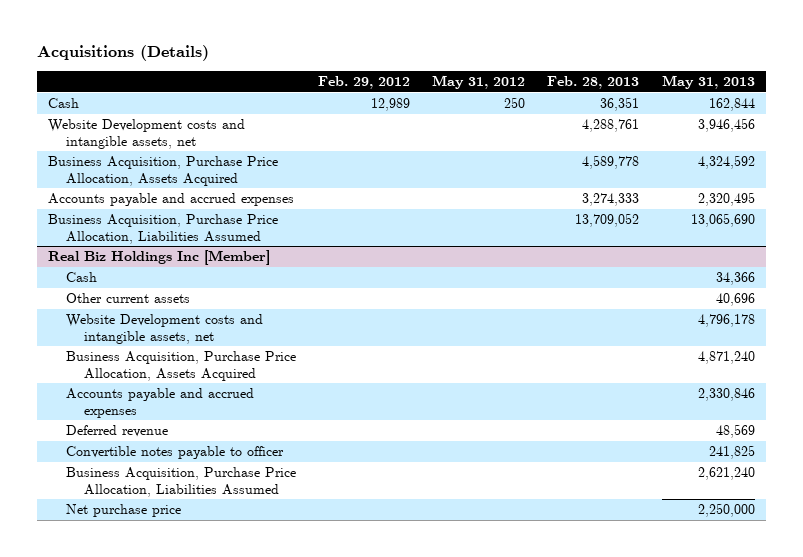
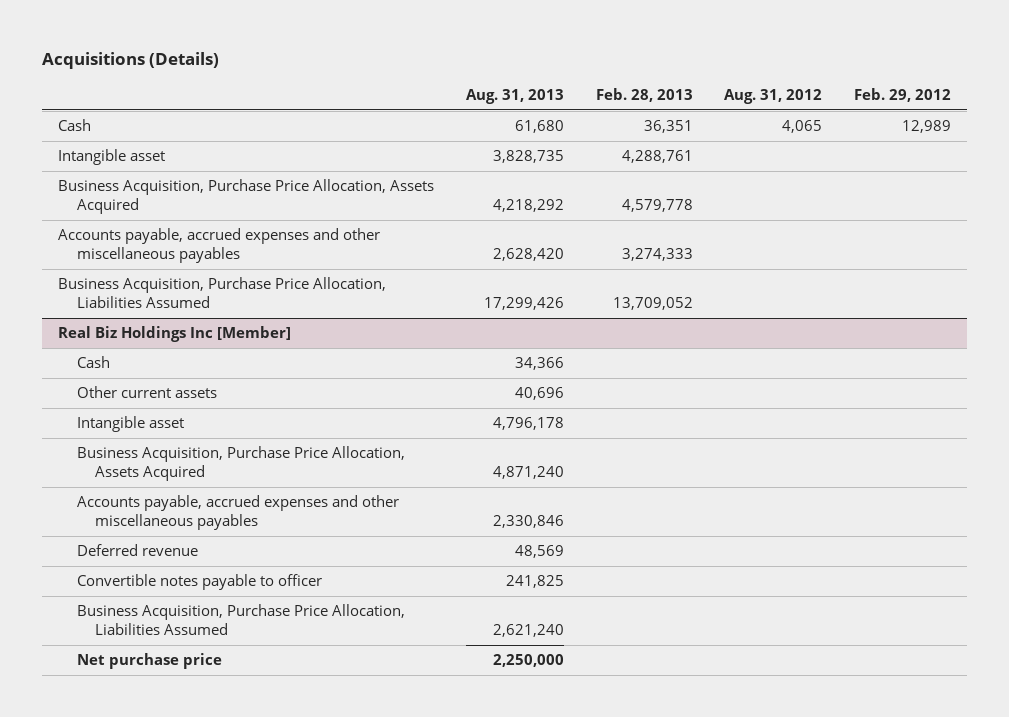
- | Feb. 29, 2012 | May 31, 2012 | Feb. 28, 2013 | May 31, 2013
+ | Aug. 31, 2013 | Feb. 28, 2013 | Aug. 31, 2012 | Feb. 29, 2012
- Website Development costs and intangible assets, net | | | 4,288,761 | 3,946,456
- Business Acquisition, Purchase Price Allocation, Assets Acquired | | | 4,589,778 | 4,324,592
- Accounts payable and accrued expenses | | | 3,274,333 | 2,320,495
+ Intangible asset | 3,828,735 | 4,288,761 | |
+ Business Acquisition, Purchase Price Allocation, Assets Acquired | 4,218,292 | 4,579,778 | |
+ Accounts payable, accrued expenses and other miscellaneous payables | 2,628,420 | 3,274,333 | |
@ Real Biz Holdings Inc [Member]
- Website Development costs and intangible assets, net | | | | 4,796,178
+ Intangible asset | 4,796,178 | | |
- Accounts payable and accrued expenses | | | | 2,330,846
+ Accounts payable, accrued expenses and other miscellaneous payables | 2,330,846 | | |

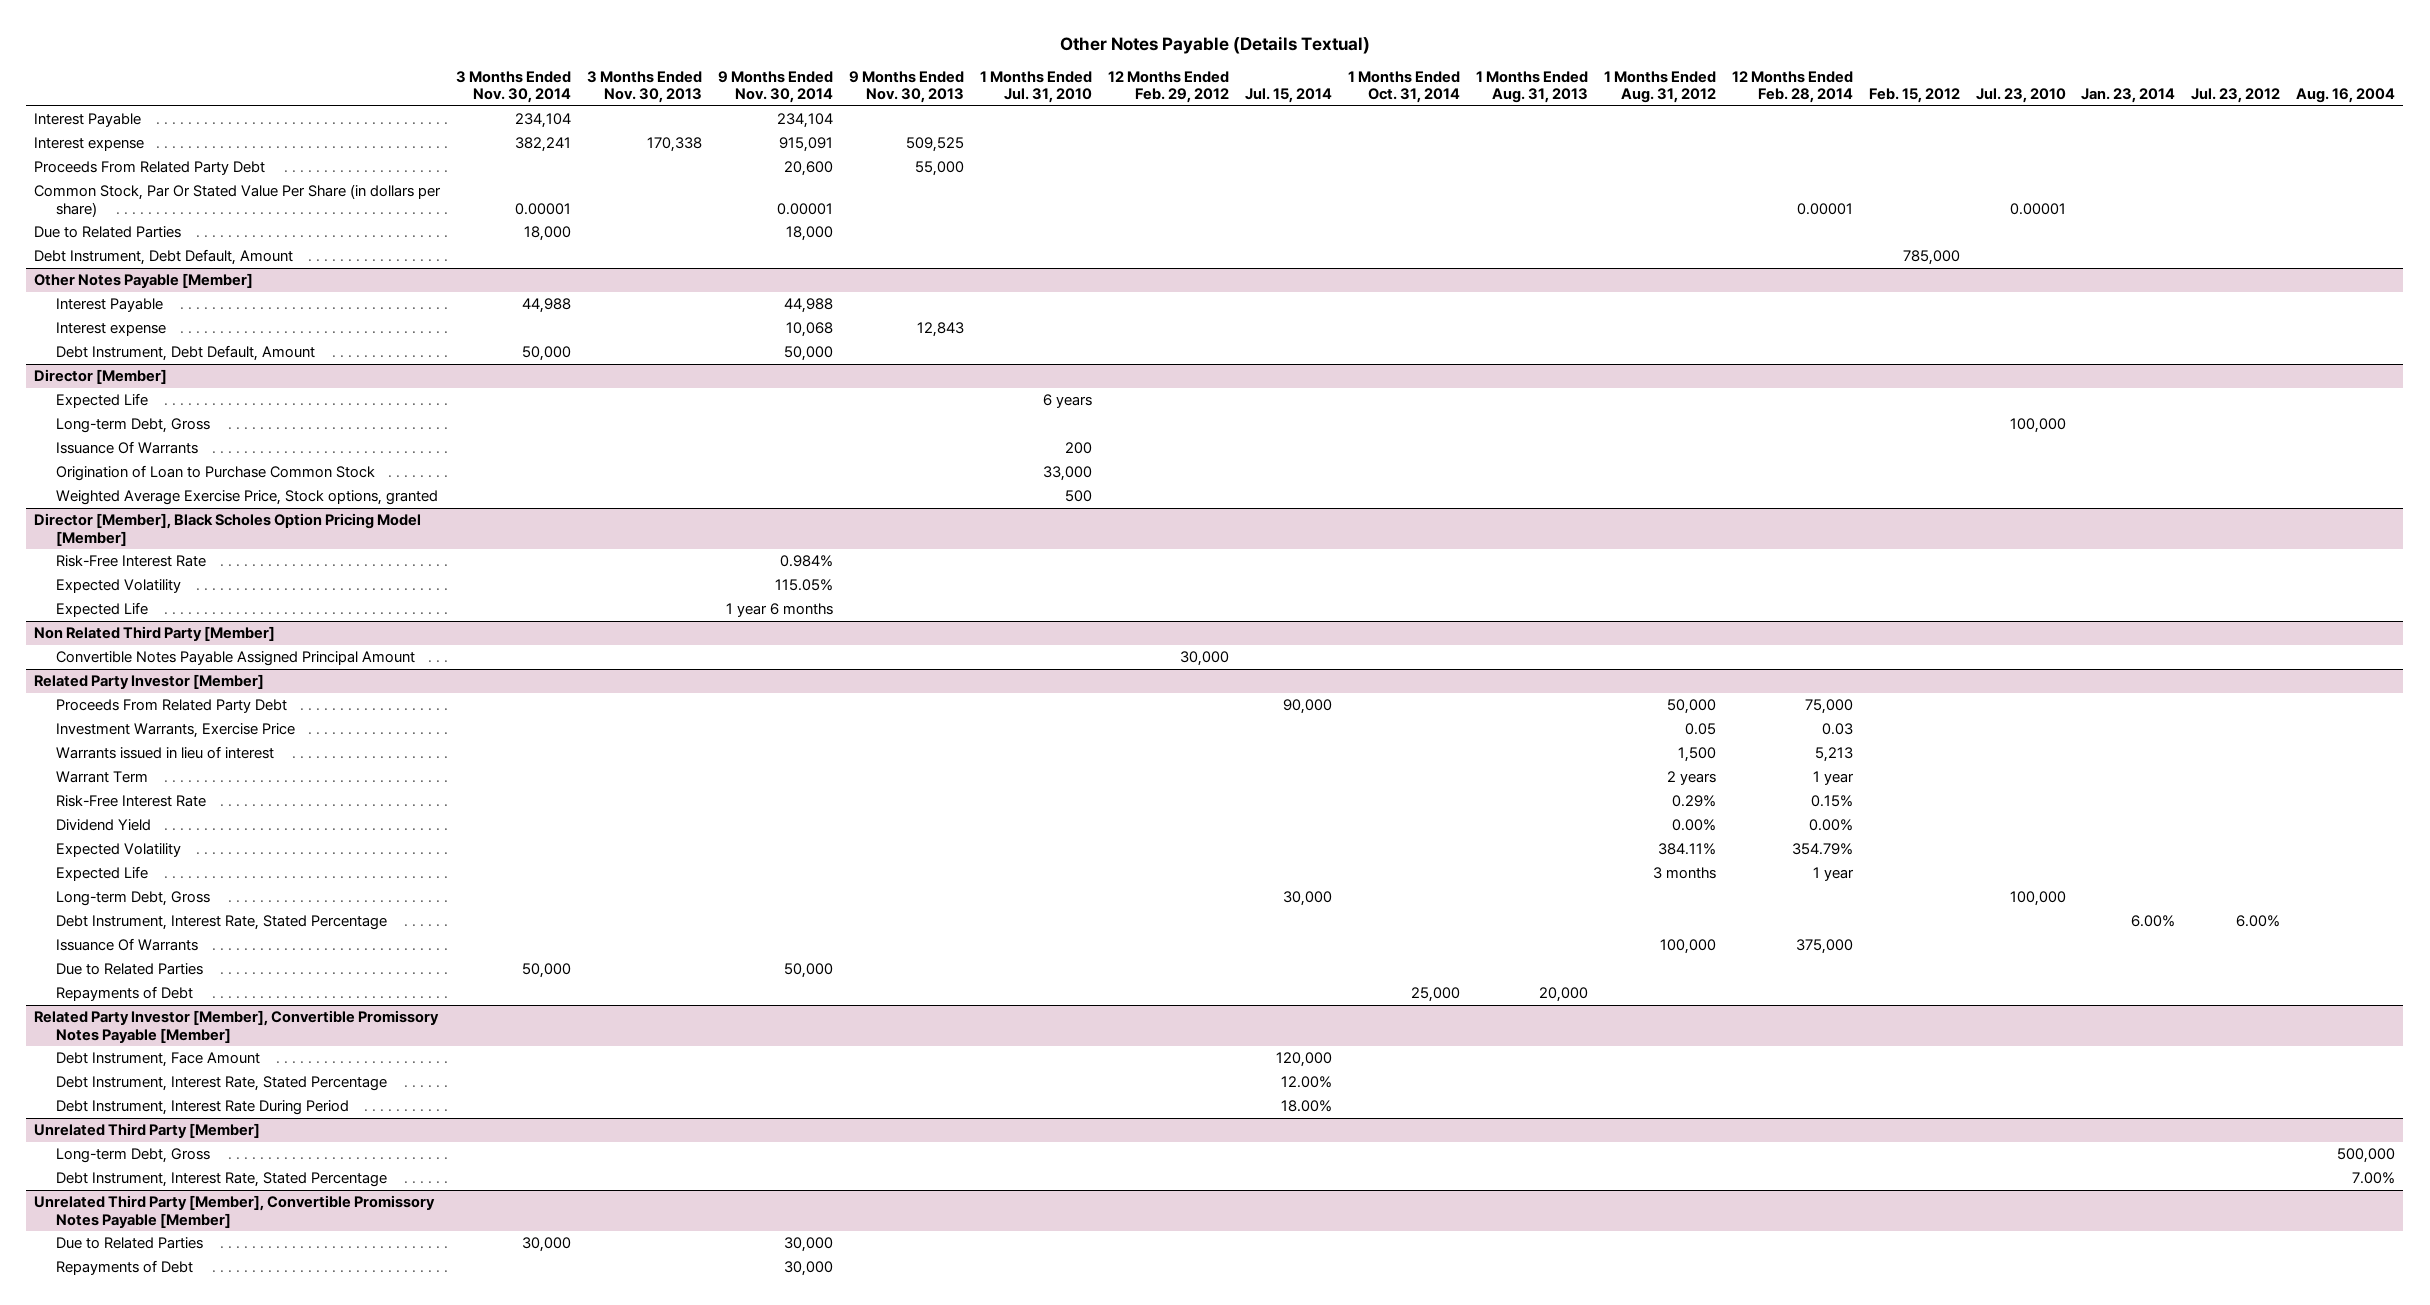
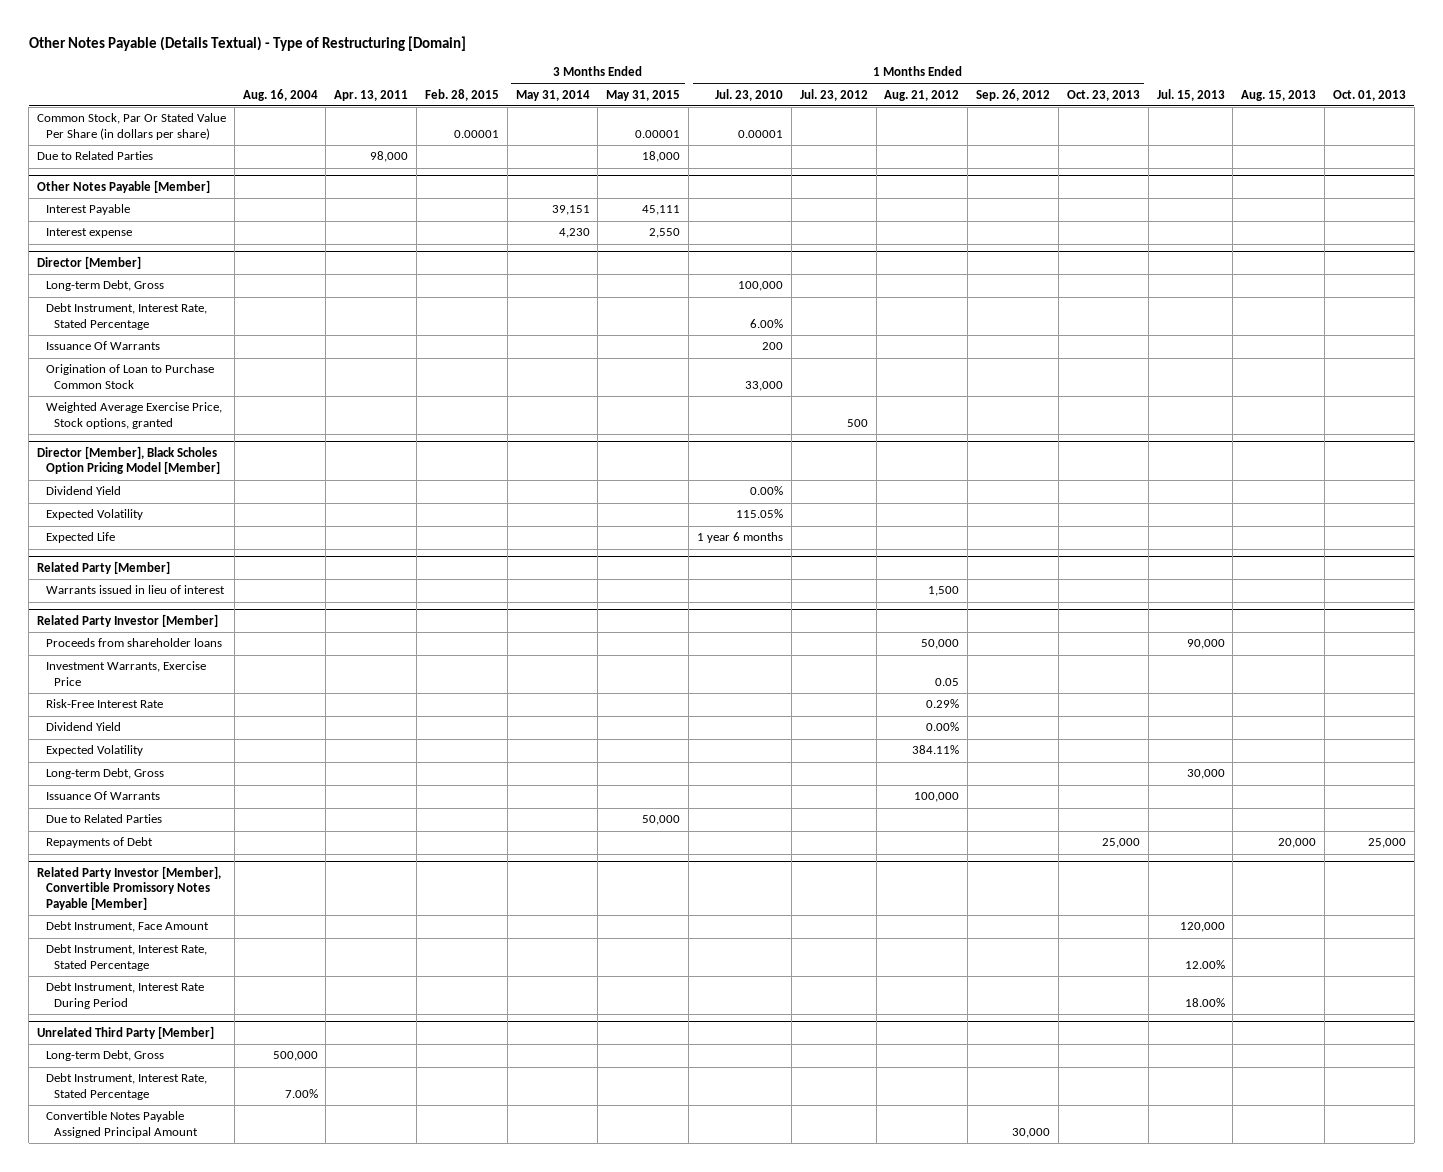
- Other Notes Payable (Details Textual)
+ Other Notes Payable (Details Textual) - Type of Restructuring [Domain]
- | 3 Months Ended Nov. 30, 2014 | 3 Months Ended Nov. 30, 2013 | 9 Months Ended Nov. 30, 2014 | 9 Months Ended Nov. 30, 2013 | 1 Months Ended Jul. 31, 2010 | 12 Months Ended Feb. 29, 2012 | Jul. 15, 2014 | 1 Months Ended Oct. 31, 2014 | 1 Months Ended Aug. 31, 2013 | 1 Months Ended Aug. 31, 2012 | 12 Months Ended Feb. 28, 2014 | Feb. 15, 2012 | Jul. 23, 2010 | Jan. 23, 2014 | Jul. 23, 2012 | Aug. 16, 2004
+ | Aug. 16, 2004 | Apr. 13, 2011 | Feb. 28, 2015 | 3 Months Ended May 31, 2014 | 3 Months Ended May 31, 2015 | 1 Months Ended Jul. 23, 2010 | 1 Months Ended Jul. 23, 2012 | 1 Months Ended Aug. 21, 2012 | 1 Months Ended Sep. 26, 2012 | 1 Months Ended Oct. 23, 2013 | Jul. 15, 2013 | Aug. 15, 2013 | Oct. 01, 2013
- Interest Payable | 234,104 | | 234,104 | | | | | | | | | | | | |
- Interest expense | 382,241 | 170,338 | 915,091 | 509,525 | | | | | | | | | | | |
- Proceeds From Related Party Debt | | | 20,600 | 55,000 | | | | | | | | | | | |
- Debt Instrument, Debt Default, Amount | | | | | | | | | | | | 785,000 | | | |
@ Other Notes Payable [Member]
- Debt Instrument, Debt Default, Amount | 50,000 | | 50,000 | | | | | | | | | | | | |
@ Director [Member]
- Expected Life | | | | | 6 years | | | | | | | | | | |
+ Debt Instrument, Interest Rate, Stated Percentage | | | | | | 6.00% | | | | | | |
@ Director [Member], Black Scholes Option Pricing Model [Member]
- Risk-Free Interest Rate | | | 0.984% | | | | | | | | | | | | |
+ Dividend Yield | | | | | | 0.00% | | | | | | |
- Non Related Third Party [Member]
- Convertible Notes Payable Assigned Principal Amount | | | | | | 30,000 | | | | | | | | | |
+ Related Party [Member]
+ Warrants issued in lieu of interest | | | | | | | | 1,500 | | | | |
@ Related Party Investor [Member]
- Proceeds From Related Party Debt | | | | | | | 90,000 | | | 50,000 | 75,000 | | | | |
+ Proceeds from shareholder loans | | | | | | | | 50,000 | | | 90,000 | |
- Warrants issued in lieu of interest | | | | | | | | | | 1,500 | 5,213 | | | | |
- Warrant Term | | | | | | | | | | 2 years | 1 year | | | | |
- Expected Life | | | | | | | | | | 3 months | 1 year | | | | |
- Debt Instrument, Interest Rate, Stated Percentage | | | | | | | | | | | | | | 6.00% | 6.00% |
- Unrelated Third Party [Member], Convertible Promissory Notes Payable [Member]
- Due to Related Parties | 30,000 | | 30,000 | | | | | | | | | | | | |
- Repayments of Debt | | | 30,000 | | | | | | | | | | | | |
@ Unrelated Third Party [Member]
+ Convertible Notes Payable Assigned Principal Amount | | | | | | | | | 30,000 | | | |

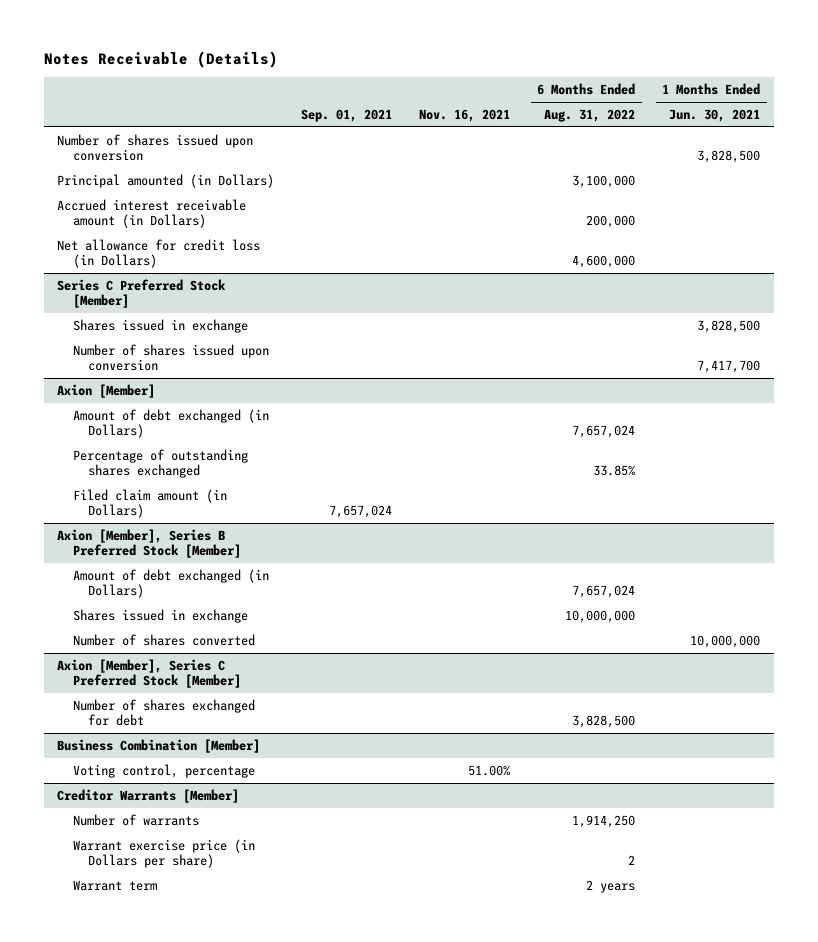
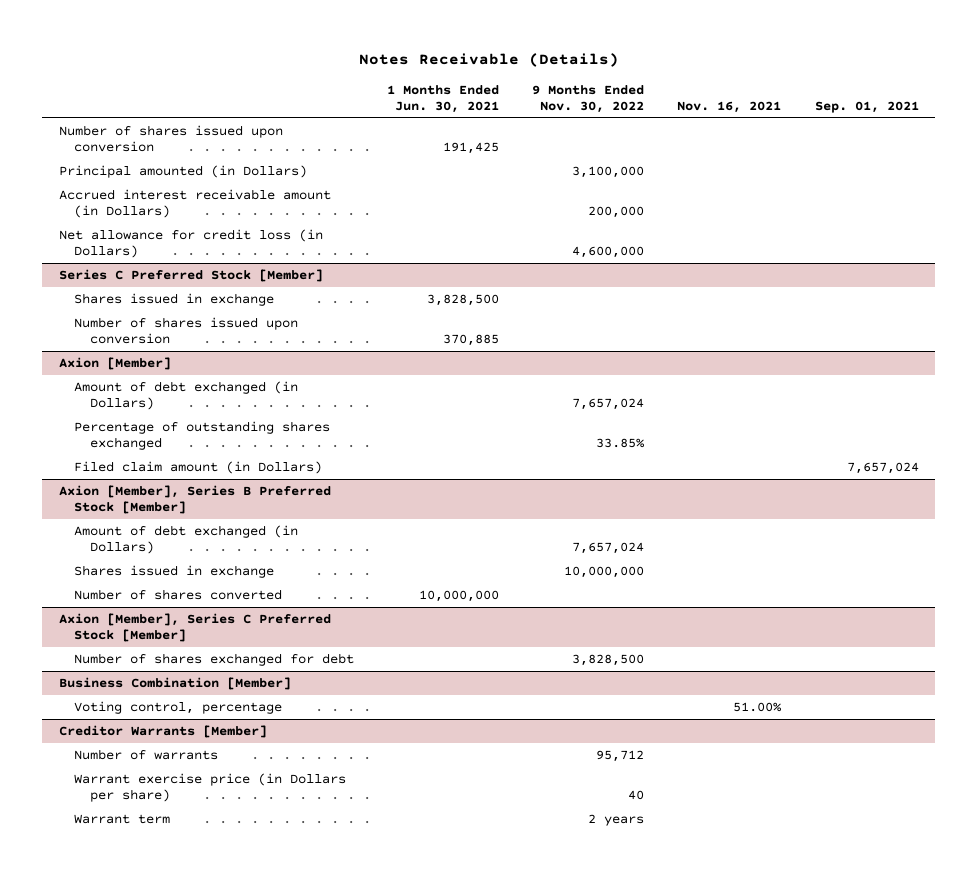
- | Sep. 01, 2021 | Nov. 16, 2021 | 6 Months Ended Aug. 31, 2022 | 1 Months Ended Jun. 30, 2021
+ | 1 Months Ended Jun. 30, 2021 | 9 Months Ended Nov. 30, 2022 | Nov. 16, 2021 | Sep. 01, 2021
- Number of shares issued upon conversion | | | | 3,828,500
+ Number of shares issued upon conversion | 191,425 | | |
@ Series C Preferred Stock [Member]
- Number of shares issued upon conversion | | | | 7,417,700
+ Number of shares issued upon conversion | 370,885 | | |

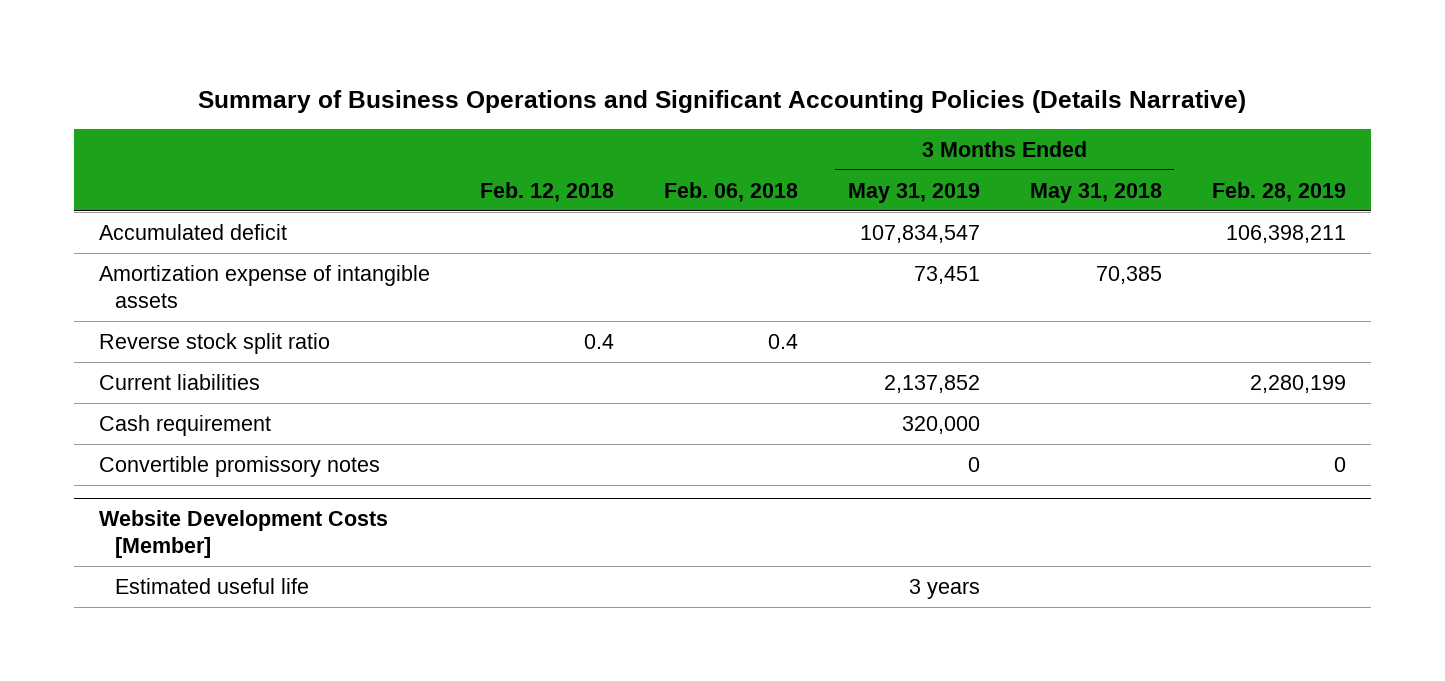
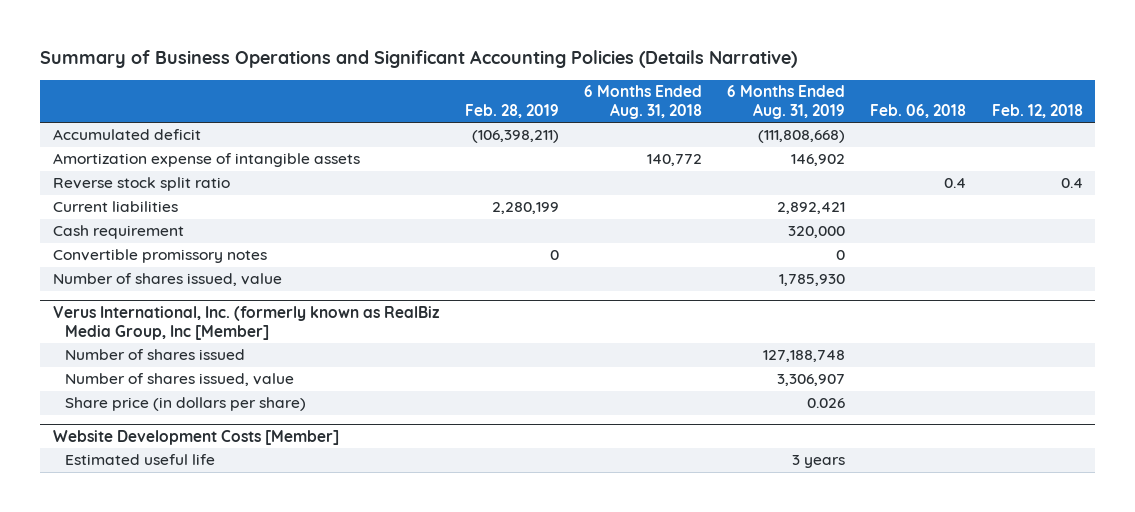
- | Feb. 12, 2018 | Feb. 06, 2018 | 3 Months Ended May 31, 2019 | 3 Months Ended May 31, 2018 | Feb. 28, 2019
+ | Feb. 28, 2019 | 6 Months Ended Aug. 31, 2018 | 6 Months Ended Aug. 31, 2019 | Feb. 06, 2018 | Feb. 12, 2018
- Accumulated deficit | | | 107,834,547 | | 106,398,211
+ Accumulated deficit | (106,398,211) | | (111,808,668) | |
+ Number of shares issued, value | | | 1,785,930 | |
+ Verus International, Inc. (formerly known as RealBiz Media Group, Inc [Member]
+ Number of shares issued | | | 127,188,748 | |
+ Number of shares issued, value | | | 3,306,907 | |
+ Share price (in dollars per share) | | | 0.026 | |

